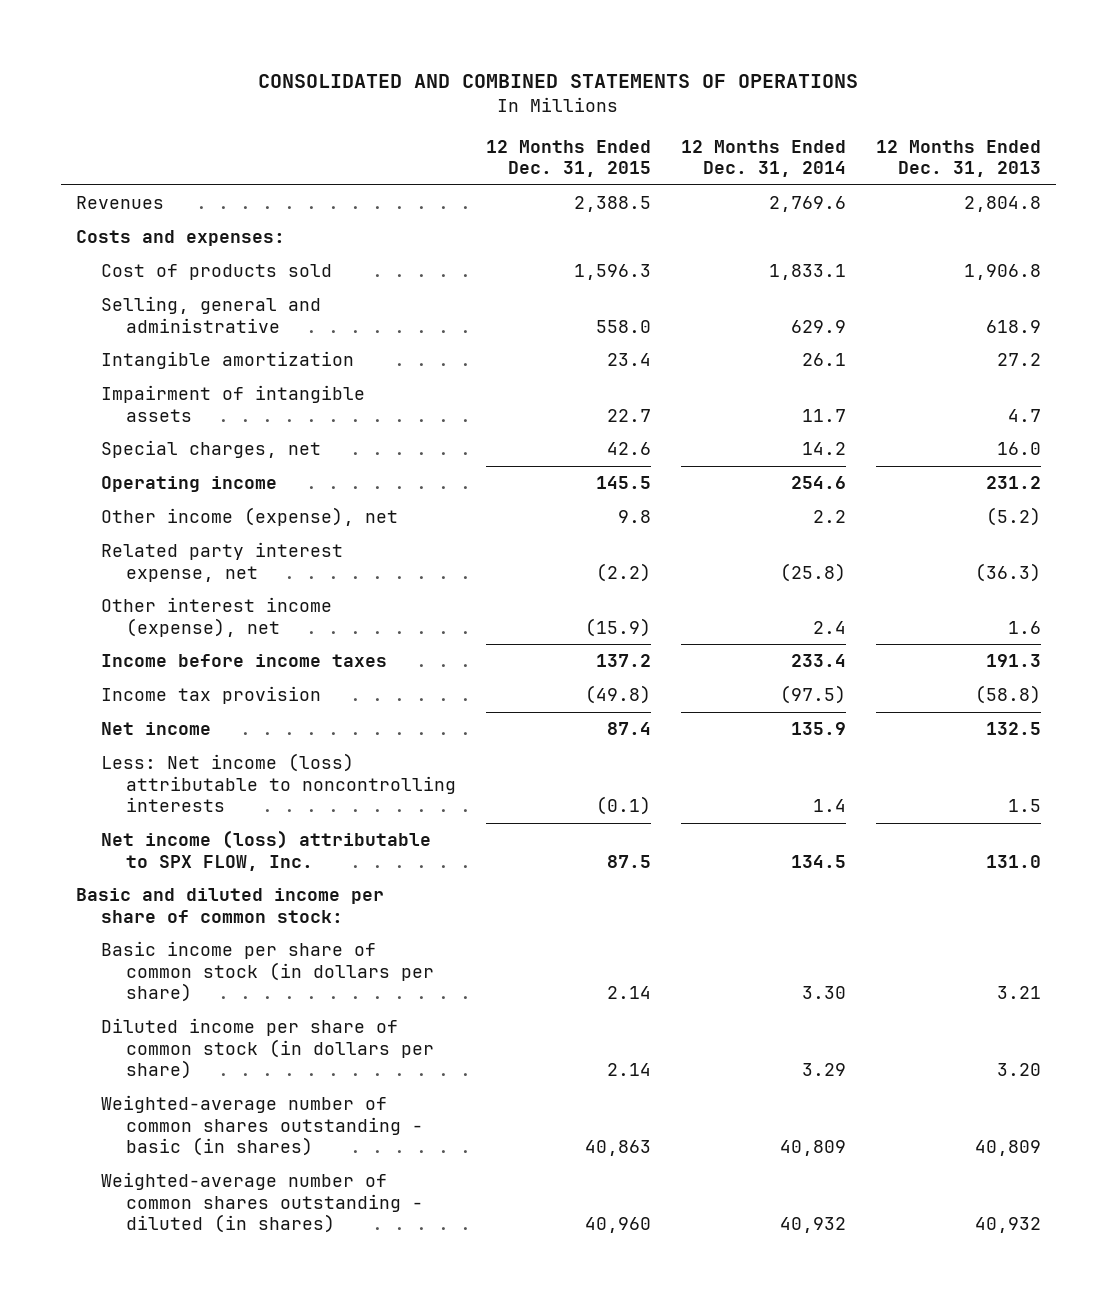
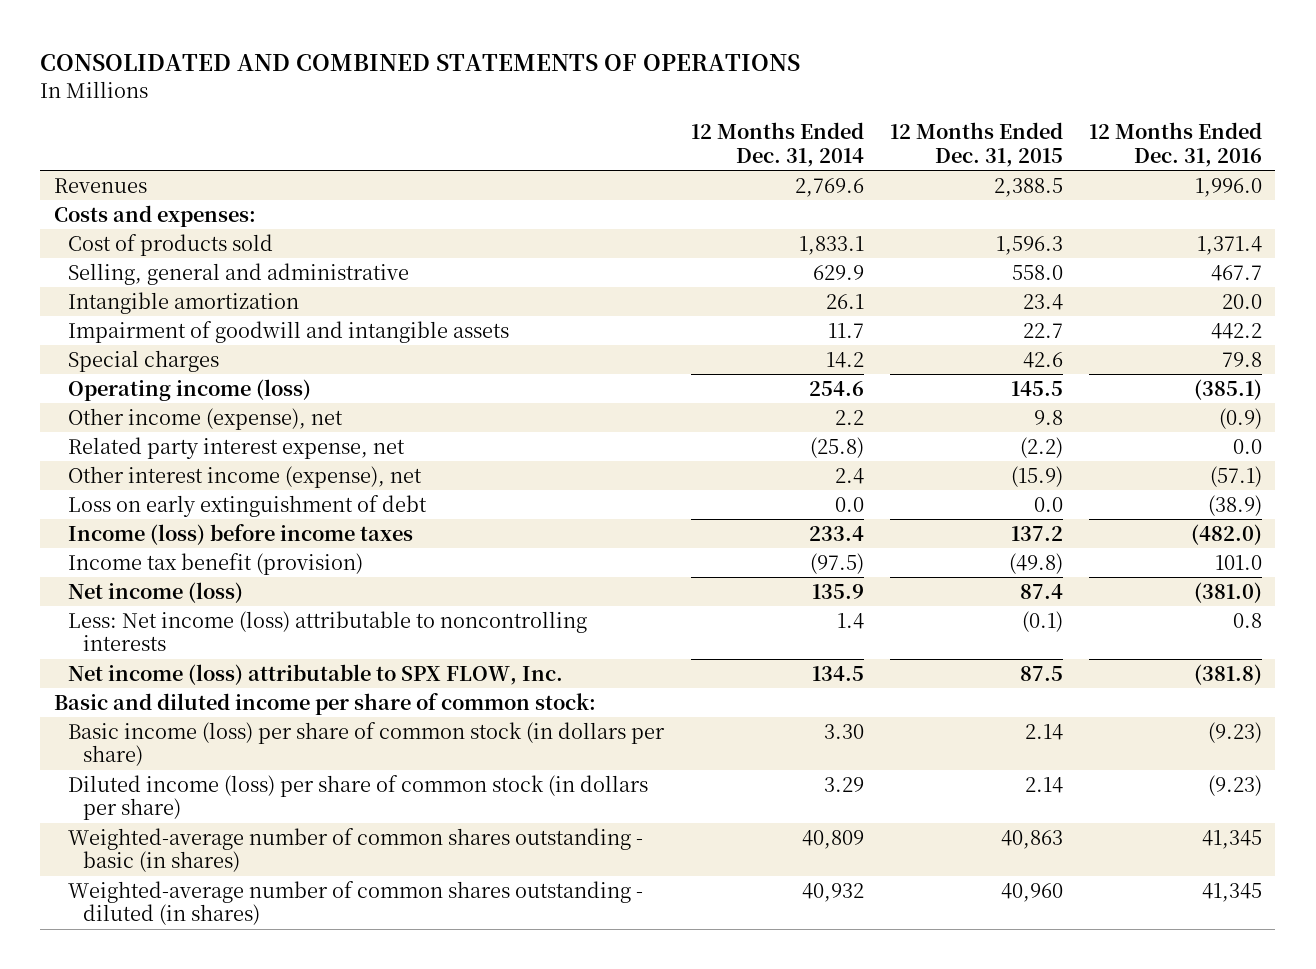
- | 12 Months Ended Dec. 31, 2015 | 12 Months Ended Dec. 31, 2014 | 12 Months Ended Dec. 31, 2013
+ | 12 Months Ended Dec. 31, 2014 | 12 Months Ended Dec. 31, 2015 | 12 Months Ended Dec. 31, 2016
- Impairment of intangible assets | 22.7 | 11.7 | 4.7
- Special charges, net | 42.6 | 14.2 | 16.0
- Operating income | 145.5 | 254.6 | 231.2
+ Impairment of goodwill and intangible assets | 11.7 | 22.7 | 442.2
+ Special charges | 14.2 | 42.6 | 79.8
+ Operating income (loss) | 254.6 | 145.5 | (385.1)
- Income before income taxes | 137.2 | 233.4 | 191.3
- Income tax provision | (49.8) | (97.5) | (58.8)
- Net income | 87.4 | 135.9 | 132.5
+ Loss on early extinguishment of debt | 0.0 | 0.0 | (38.9)
+ Income (loss) before income taxes | 233.4 | 137.2 | (482.0)
+ Income tax benefit (provision) | (97.5) | (49.8) | 101.0
+ Net income (loss) | 135.9 | 87.4 | (381.0)
- Basic income per share of common stock (in dollars per share) | 2.14 | 3.30 | 3.21
- Diluted income per share of common stock (in dollars per share) | 2.14 | 3.29 | 3.20
+ Basic income (loss) per share of common stock (in dollars per share) | 3.30 | 2.14 | (9.23)
+ Diluted income (loss) per share of common stock (in dollars per share) | 3.29 | 2.14 | (9.23)

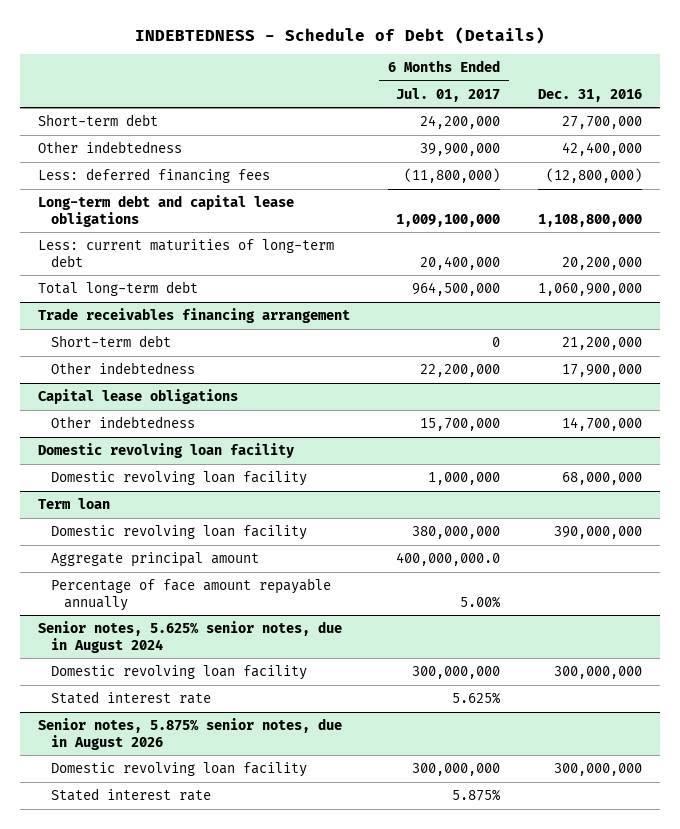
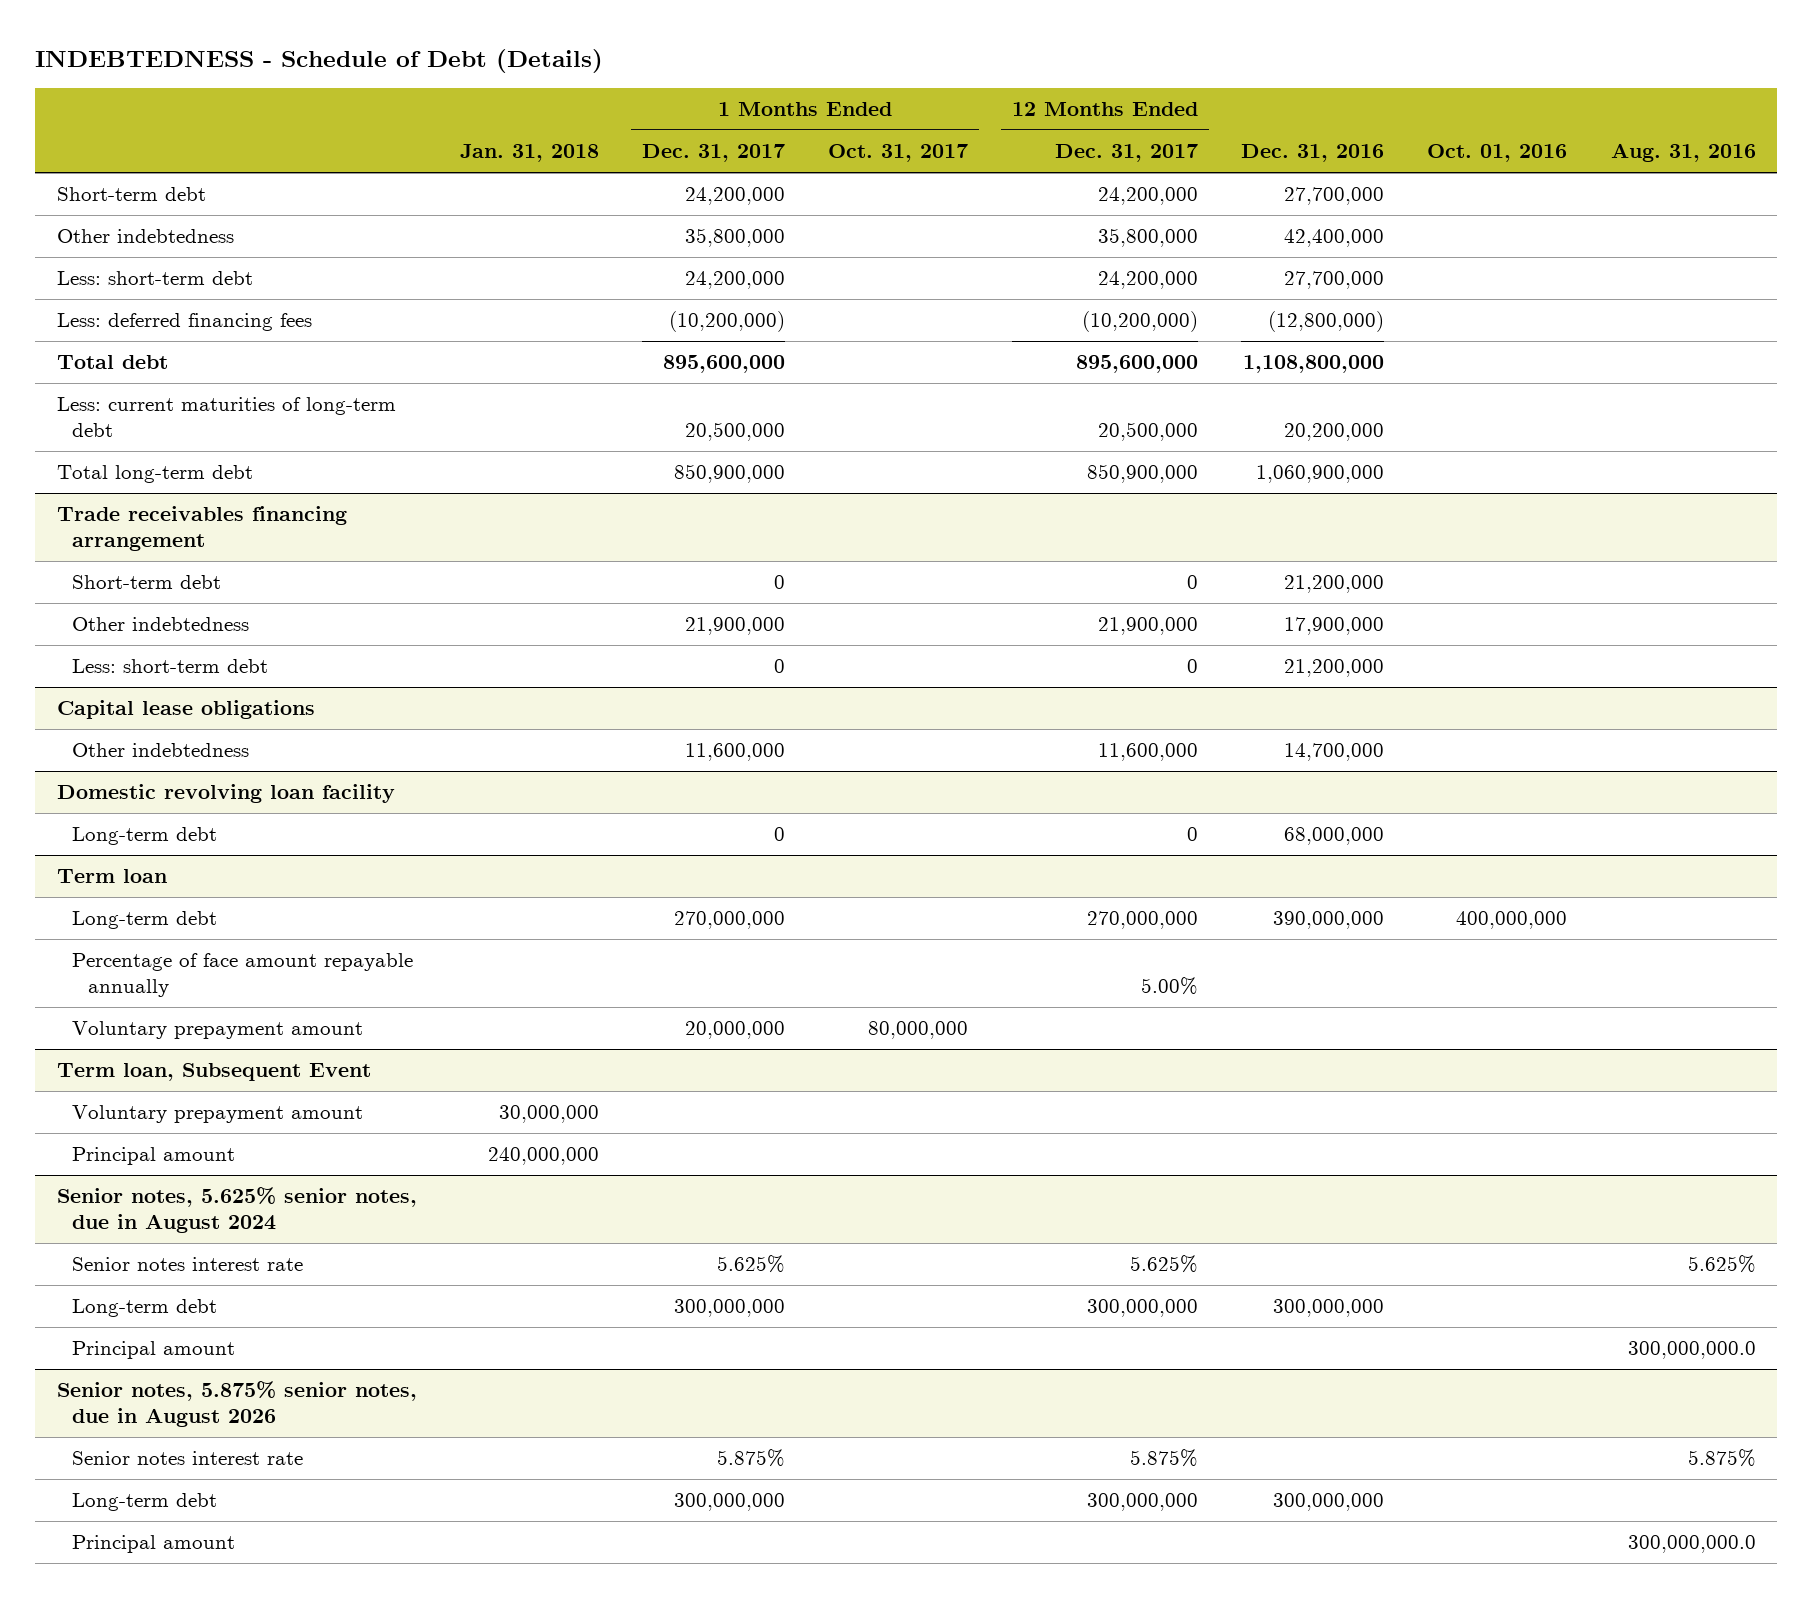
- | 6 Months Ended Jul. 01, 2017 | Dec. 31, 2016
+ | Jan. 31, 2018 | 1 Months Ended Dec. 31, 2017 | 1 Months Ended Oct. 31, 2017 | 12 Months Ended Dec. 31, 2017 | Dec. 31, 2016 | Oct. 01, 2016 | Aug. 31, 2016
+ Less: short-term debt | | 24,200,000 | | 24,200,000 | 27,700,000 | |
- Long-term debt and capital lease obligations | 1,009,100,000 | 1,108,800,000
+ Total debt | | 895,600,000 | | 895,600,000 | 1,108,800,000 | |
@ Trade receivables financing arrangement
+ Less: short-term debt | | 0 | | 0 | 21,200,000 | |
@ Domestic revolving loan facility
- Domestic revolving loan facility | 1,000,000 | 68,000,000
+ Long-term debt | | 0 | | 0 | 68,000,000 | |
@ Term loan
- Domestic revolving loan facility | 380,000,000 | 390,000,000
- Aggregate principal amount | 400,000,000.0 |
+ Long-term debt | | 270,000,000 | | 270,000,000 | 390,000,000 | 400,000,000 |
+ Voluntary prepayment amount | | 20,000,000 | 80,000,000 | | | |
+ Term loan, Subsequent Event
+ Voluntary prepayment amount | 30,000,000 | | | | | |
+ Principal amount | 240,000,000 | | | | | |
@ Senior notes, 5.625% senior notes, due in August 2024
- Domestic revolving loan facility | 300,000,000 | 300,000,000
- Stated interest rate | 5.625% |
+ Senior notes interest rate | | 5.625% | | 5.625% | | | 5.625%
+ Long-term debt | | 300,000,000 | | 300,000,000 | 300,000,000 | |
+ Principal amount | | | | | | | 300,000,000.0
@ Senior notes, 5.875% senior notes, due in August 2026
- Domestic revolving loan facility | 300,000,000 | 300,000,000
- Stated interest rate | 5.875% |
+ Senior notes interest rate | | 5.875% | | 5.875% | | | 5.875%
+ Long-term debt | | 300,000,000 | | 300,000,000 | 300,000,000 | |
+ Principal amount | | | | | | | 300,000,000.0

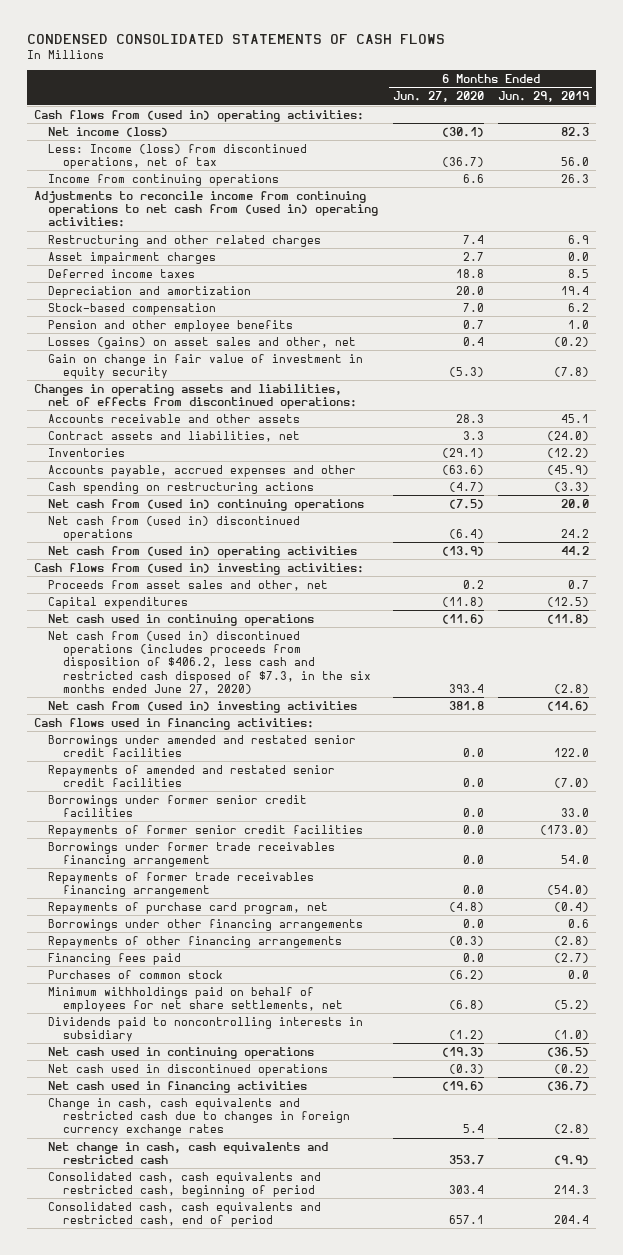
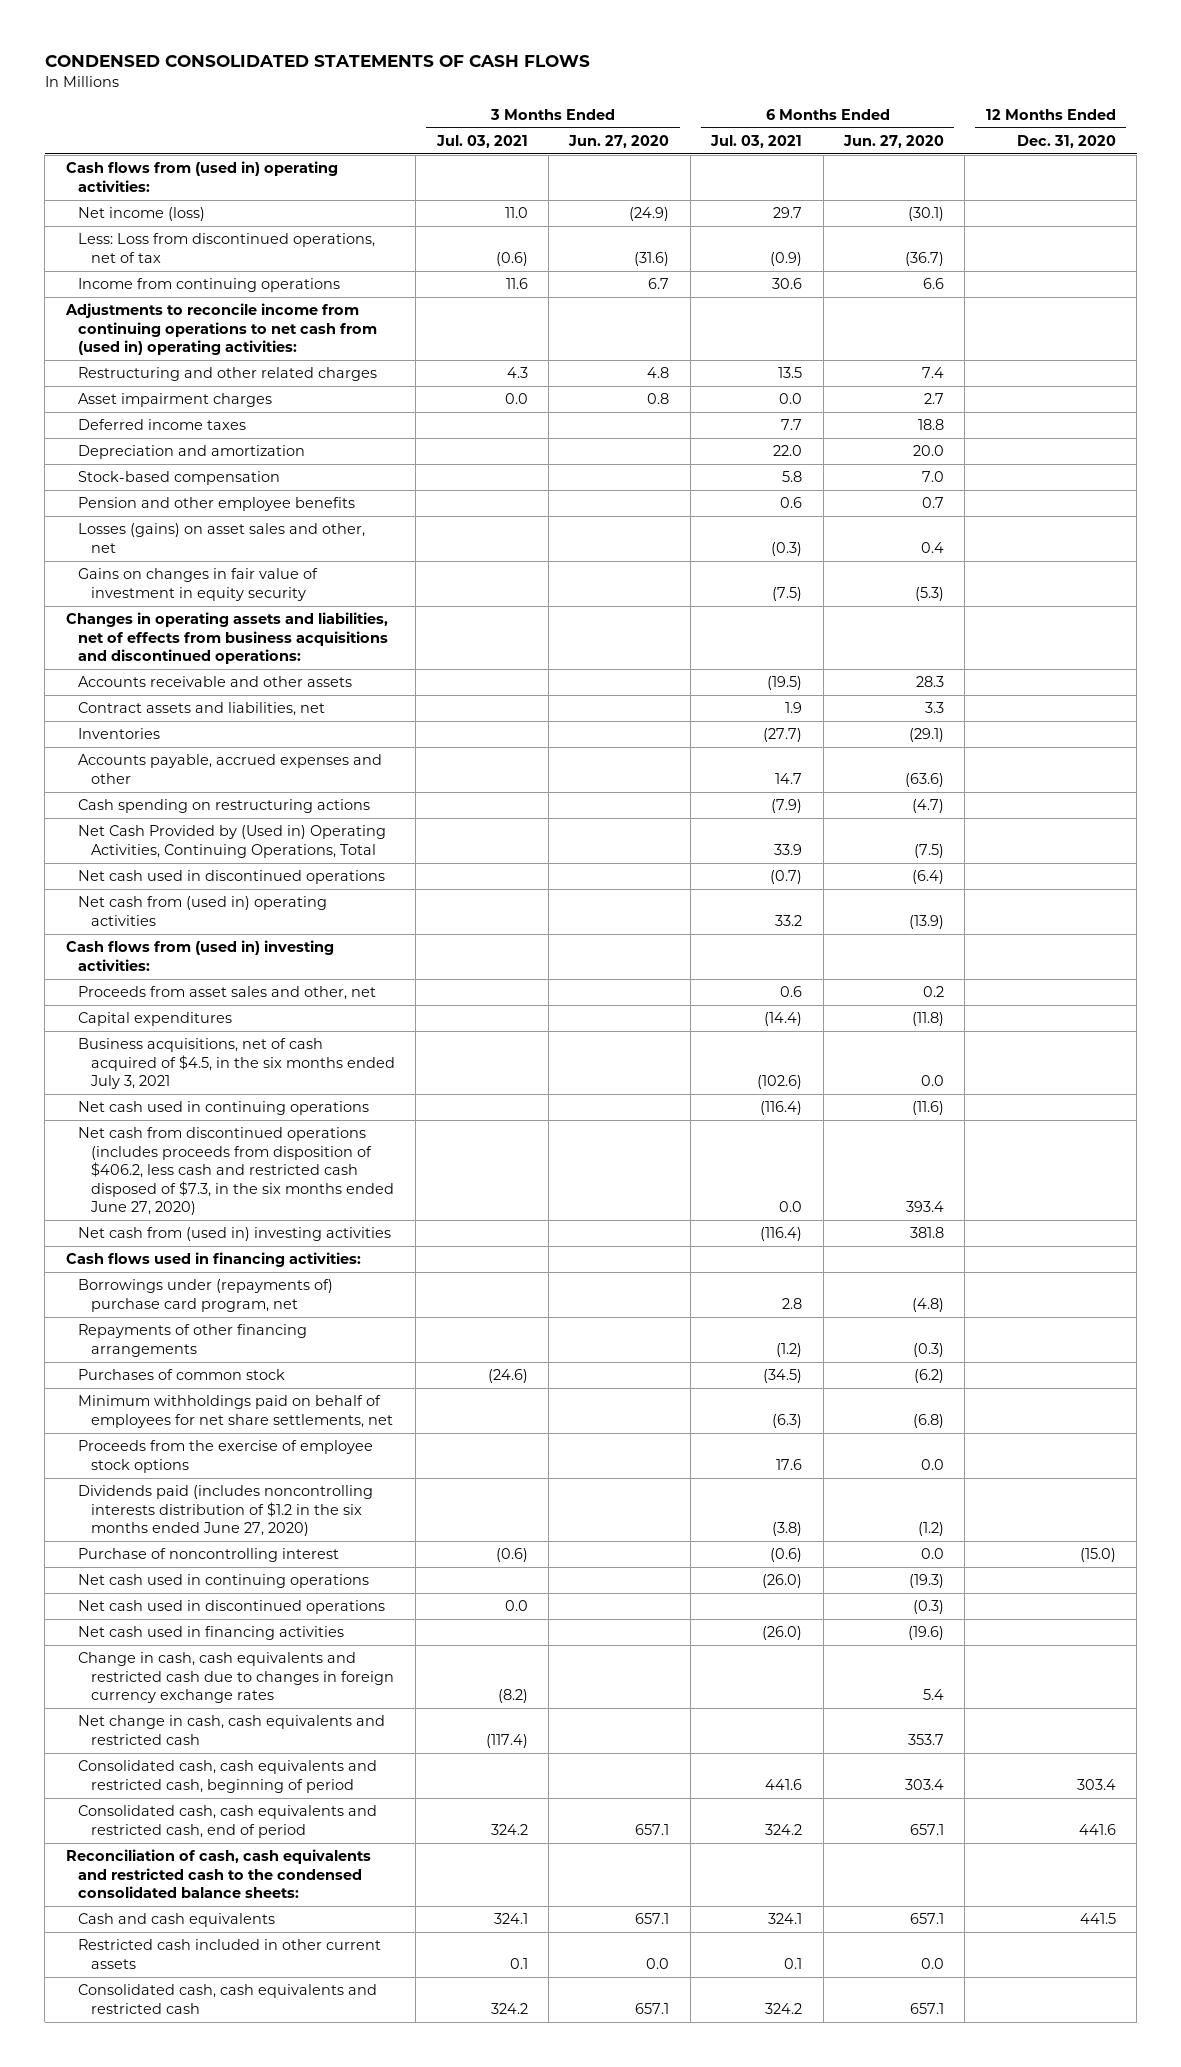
- | 6 Months Ended Jun. 27, 2020 | 6 Months Ended Jun. 29, 2019
+ | 3 Months Ended Jul. 03, 2021 | 3 Months Ended Jun. 27, 2020 | 6 Months Ended Jul. 03, 2021 | 6 Months Ended Jun. 27, 2020 | 12 Months Ended Dec. 31, 2020
- Less: Income (loss) from discontinued operations, net of tax | (36.7) | 56.0
+ Less: Loss from discontinued operations, net of tax | (0.6) | (31.6) | (0.9) | (36.7) |
- Gain on change in fair value of investment in equity security | (5.3) | (7.8)
- Changes in operating assets and liabilities, net of effects from discontinued operations:
+ Gains on changes in fair value of investment in equity security | | | (7.5) | (5.3) |
+ Changes in operating assets and liabilities, net of effects from business acquisitions and discontinued operations:
- Net cash from (used in) continuing operations | (7.5) | 20.0
- Net cash from (used in) discontinued operations | (6.4) | 24.2
+ Net Cash Provided by (Used in) Operating Activities, Continuing Operations, Total | | | 33.9 | (7.5) |
+ Net cash used in discontinued operations | | | (0.7) | (6.4) |
+ Business acquisitions, net of cash acquired of $4.5, in the six months ended July 3, 2021 | | | (102.6) | 0.0 |
- Net cash from (used in) discontinued operations (includes proceeds from disposition of $406.2, less cash and restricted cash disposed of $7.3, in the six months ended June 27, 2020) | 393.4 | (2.8)
+ Net cash from discontinued operations (includes proceeds from disposition of $406.2, less cash and restricted cash disposed of $7.3, in the six months ended June 27, 2020) | | | 0.0 | 393.4 |
- Borrowings under amended and restated senior credit facilities | 0.0 | 122.0
- Repayments of amended and restated senior credit facilities | 0.0 | (7.0)
- Borrowings under former senior credit facilities | 0.0 | 33.0
- Repayments of former senior credit facilities | 0.0 | (173.0)
- Borrowings under former trade receivables financing arrangement | 0.0 | 54.0
- Repayments of former trade receivables financing arrangement | 0.0 | (54.0)
- Repayments of purchase card program, net | (4.8) | (0.4)
- Borrowings under other financing arrangements | 0.0 | 0.6
+ Borrowings under (repayments of) purchase card program, net | | | 2.8 | (4.8) |
- Financing fees paid | 0.0 | (2.7)
- Dividends paid to noncontrolling interests in subsidiary | (1.2) | (1.0)
+ Proceeds from the exercise of employee stock options | | | 17.6 | 0.0 |
+ Dividends paid (includes noncontrolling interests distribution of $1.2 in the six months ended June 27, 2020) | | | (3.8) | (1.2) |
+ Purchase of noncontrolling interest | (0.6) | | (0.6) | 0.0 | (15.0)
+ Reconciliation of cash, cash equivalents and restricted cash to the condensed consolidated balance sheets:
+ Cash and cash equivalents | 324.1 | 657.1 | 324.1 | 657.1 | 441.5
+ Restricted cash included in other current assets | 0.1 | 0.0 | 0.1 | 0.0 |
+ Consolidated cash, cash equivalents and restricted cash | 324.2 | 657.1 | 324.2 | 657.1 |

